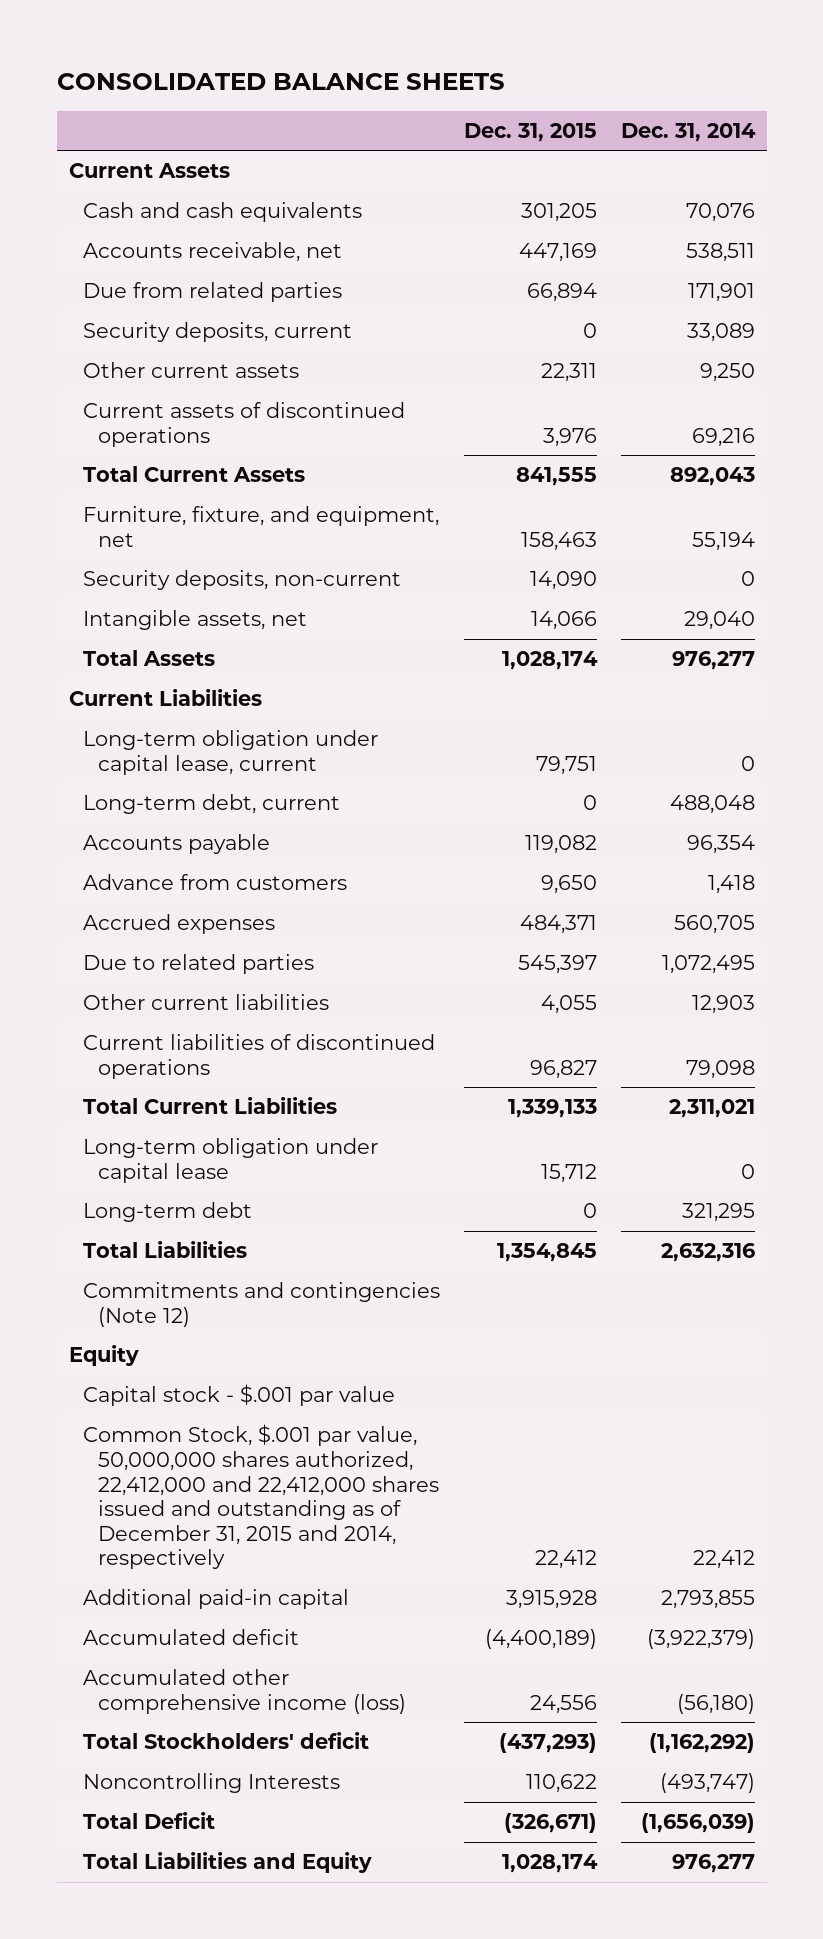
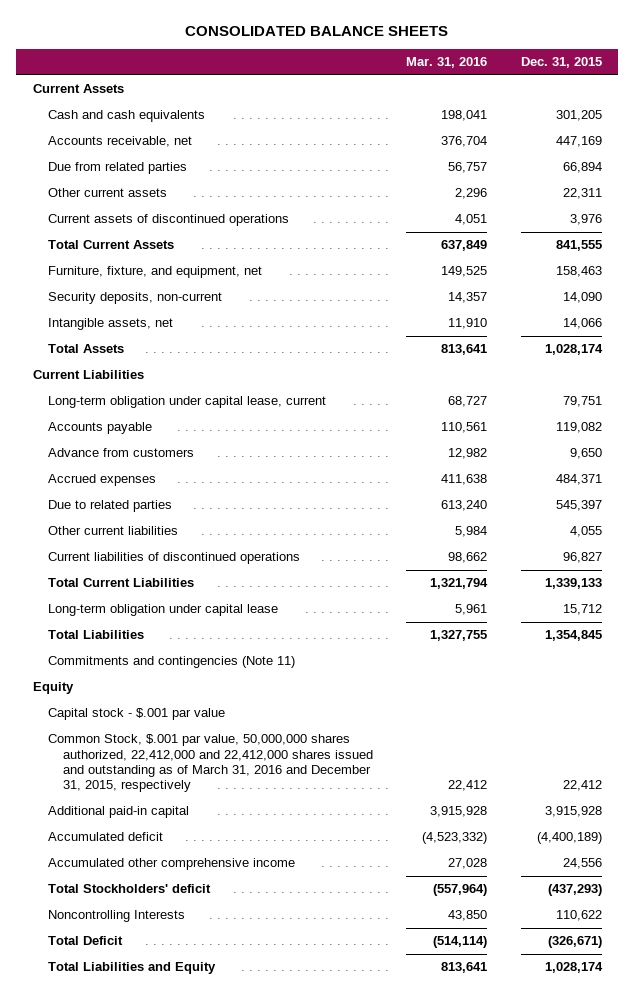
- | Dec. 31, 2015 | Dec. 31, 2014
+ | Mar. 31, 2016 | Dec. 31, 2015
- Security deposits, current | 0 | 33,089
- Long-term debt, current | 0 | 488,048
- Long-term debt | 0 | 321,295
- Commitments and contingencies (Note 12)
+ Commitments and contingencies (Note 11)
- Common Stock, $.001 par value, 50,000,000 shares authorized, 22,412,000 and 22,412,000 shares issued and outstanding as of December 31, 2015 and 2014, respectively | 22,412 | 22,412
+ Common Stock, $.001 par value, 50,000,000 shares authorized, 22,412,000 and 22,412,000 shares issued and outstanding as of March 31, 2016 and December 31, 2015, respectively | 22,412 | 22,412
- Accumulated other comprehensive income (loss) | 24,556 | (56,180)
+ Accumulated other comprehensive income | 27,028 | 24,556

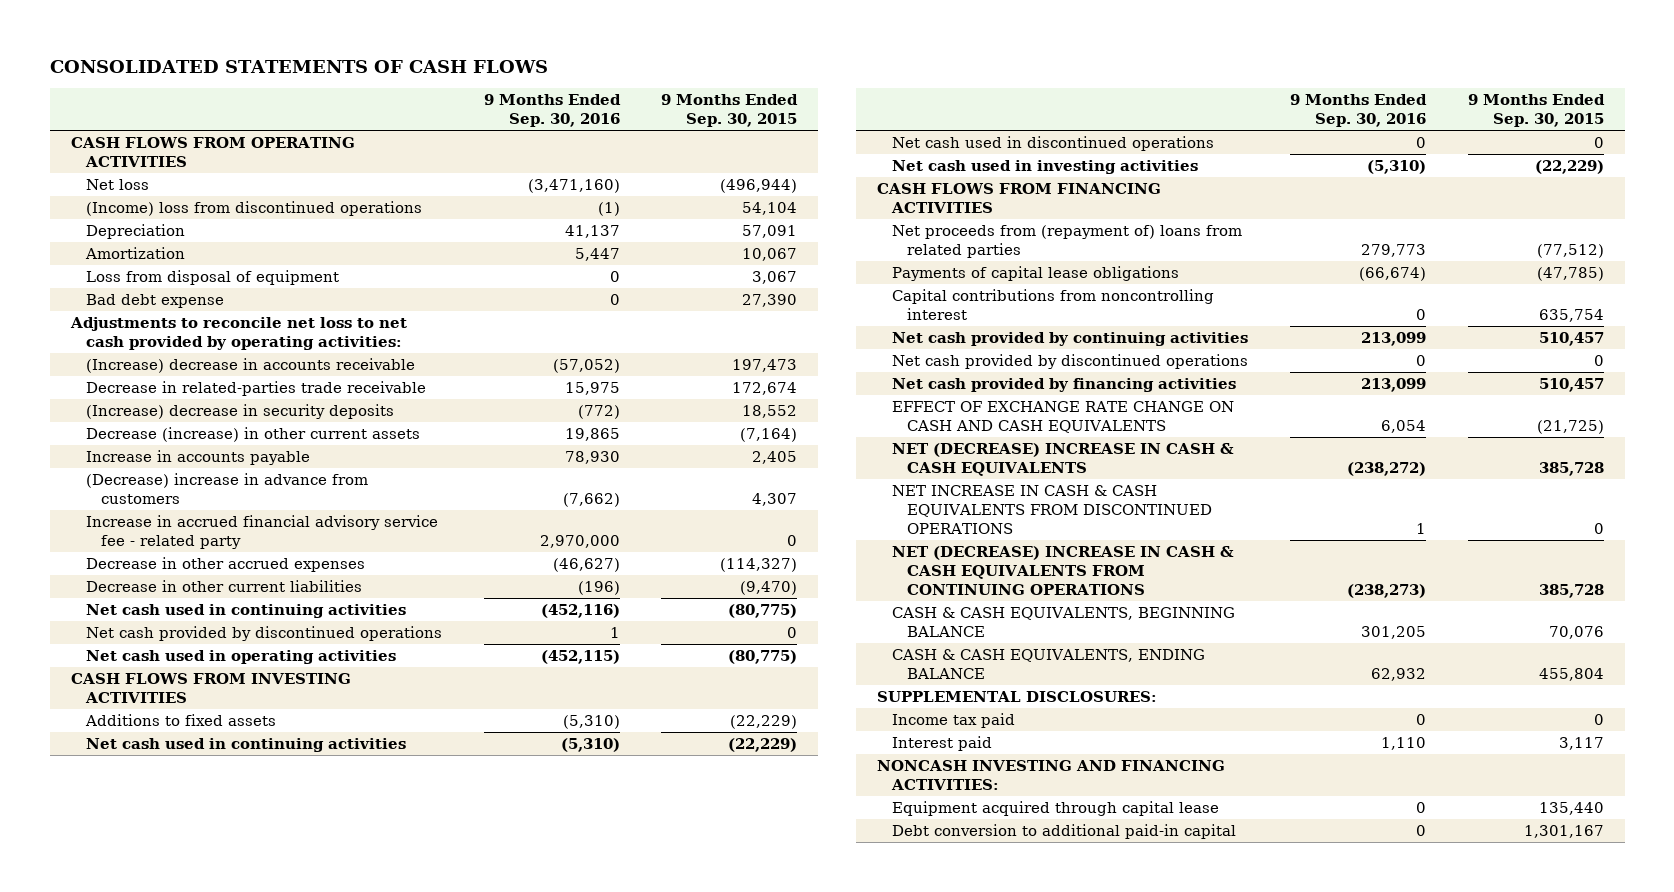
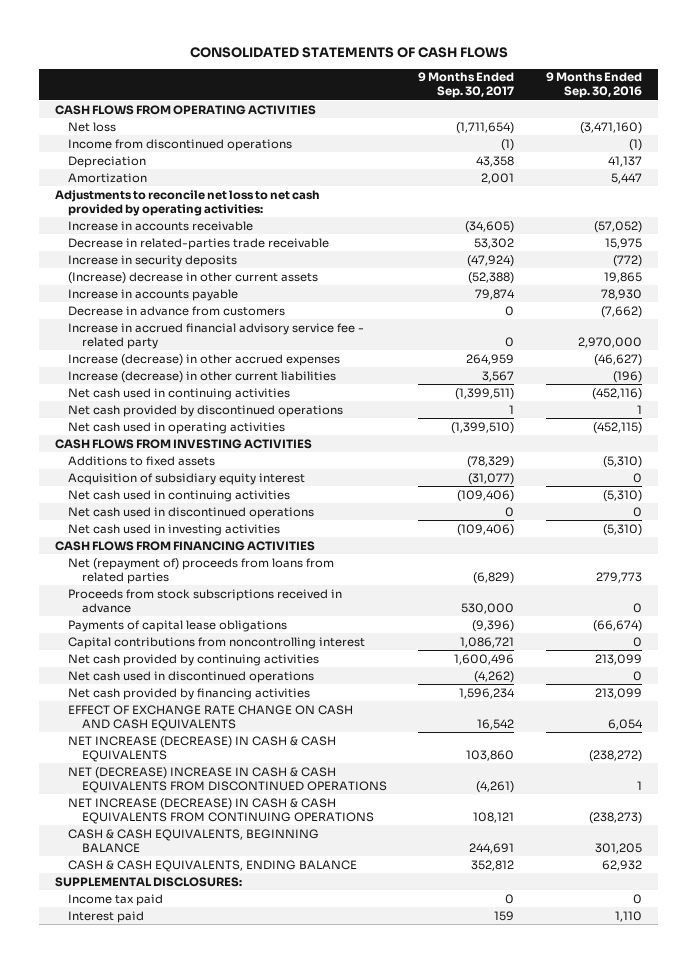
- | 9 Months Ended Sep. 30, 2016 | 9 Months Ended Sep. 30, 2015
+ | 9 Months Ended Sep. 30, 2017 | 9 Months Ended Sep. 30, 2016
- (Income) loss from discontinued operations | (1) | 54,104
+ Income from discontinued operations | (1) | (1)
- Loss from disposal of equipment | 0 | 3,067
- Bad debt expense | 0 | 27,390
- (Increase) decrease in accounts receivable | (57,052) | 197,473
+ Increase in accounts receivable | (34,605) | (57,052)
- (Increase) decrease in security deposits | (772) | 18,552
- Decrease (increase) in other current assets | 19,865 | (7,164)
+ Increase in security deposits | (47,924) | (772)
+ (Increase) decrease in other current assets | (52,388) | 19,865
- (Decrease) increase in advance from customers | (7,662) | 4,307
+ Decrease in advance from customers | 0 | (7,662)
- Decrease in other accrued expenses | (46,627) | (114,327)
- Decrease in other current liabilities | (196) | (9,470)
+ Increase (decrease) in other accrued expenses | 264,959 | (46,627)
+ Increase (decrease) in other current liabilities | 3,567 | (196)
+ Acquisition of subsidiary equity interest | (31,077) | 0
- Net proceeds from (repayment of) loans from related parties | 279,773 | (77,512)
+ Net (repayment of) proceeds from loans from related parties | (6,829) | 279,773
+ Proceeds from stock subscriptions received in advance | 530,000 | 0
- Net cash provided by discontinued operations | 0 | 0
+ Net cash used in discontinued operations | (4,262) | 0
- NET (DECREASE) INCREASE IN CASH & CASH EQUIVALENTS | (238,272) | 385,728
- NET INCREASE IN CASH & CASH EQUIVALENTS FROM DISCONTINUED OPERATIONS | 1 | 0
- NET (DECREASE) INCREASE IN CASH & CASH EQUIVALENTS FROM CONTINUING OPERATIONS | (238,273) | 385,728
+ NET INCREASE (DECREASE) IN CASH & CASH EQUIVALENTS | 103,860 | (238,272)
+ NET (DECREASE) INCREASE IN CASH & CASH EQUIVALENTS FROM DISCONTINUED OPERATIONS | (4,261) | 1
+ NET INCREASE (DECREASE) IN CASH & CASH EQUIVALENTS FROM CONTINUING OPERATIONS | 108,121 | (238,273)
- NONCASH INVESTING AND FINANCING ACTIVITIES:
- Equipment acquired through capital lease | 0 | 135,440
- Debt conversion to additional paid-in capital | 0 | 1,301,167

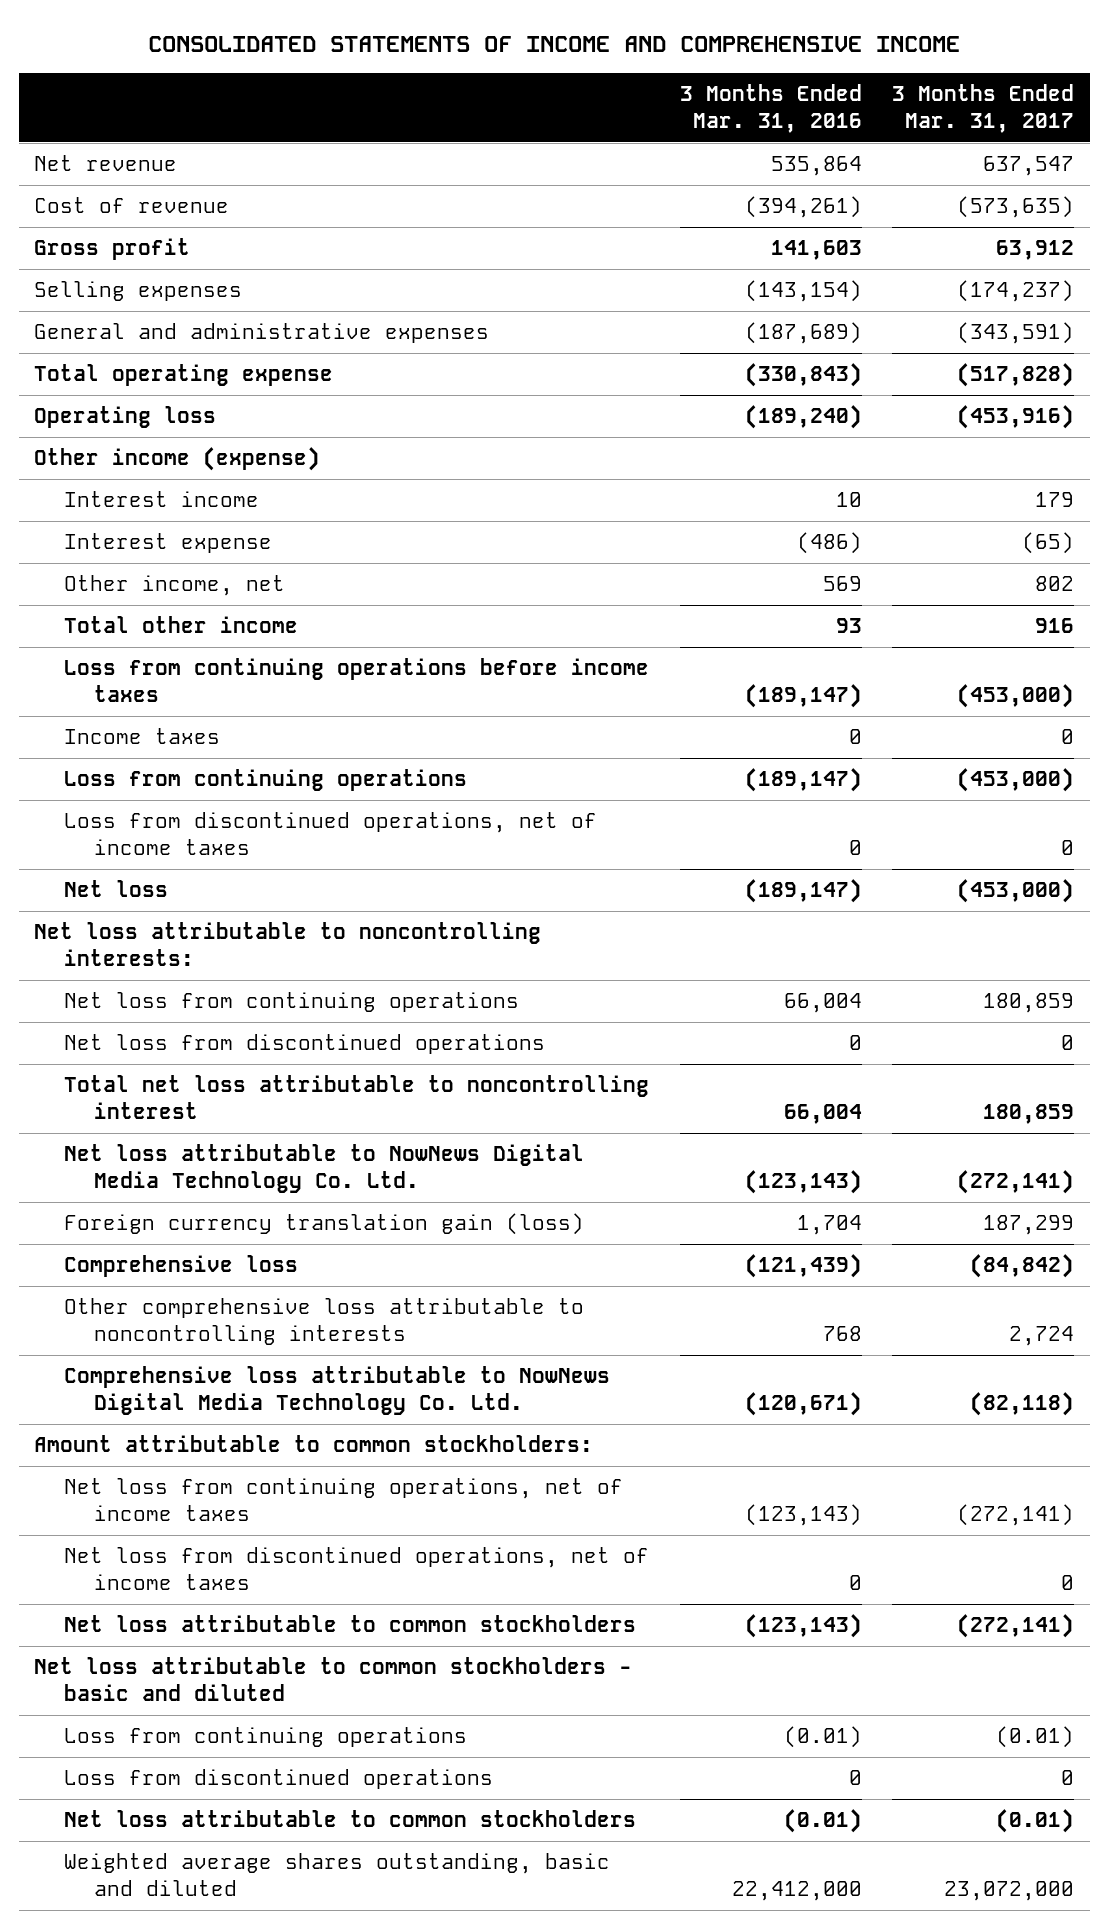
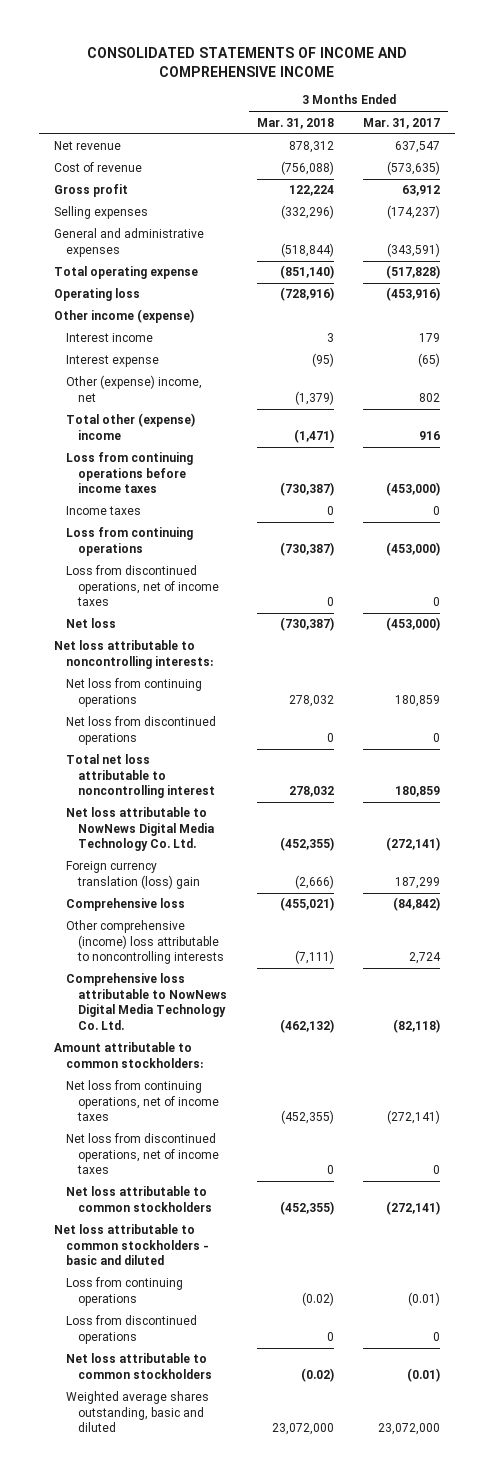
- | 3 Months Ended Mar. 31, 2016 | 3 Months Ended Mar. 31, 2017
+ | 3 Months Ended Mar. 31, 2018 | 3 Months Ended Mar. 31, 2017
- Other income, net | 569 | 802
- Total other income | 93 | 916
+ Other (expense) income, net | (1,379) | 802
+ Total other (expense) income | (1,471) | 916
- Foreign currency translation gain (loss) | 1,704 | 187,299
+ Foreign currency translation (loss) gain | (2,666) | 187,299
- Other comprehensive loss attributable to noncontrolling interests | 768 | 2,724
+ Other comprehensive (income) loss attributable to noncontrolling interests | (7,111) | 2,724

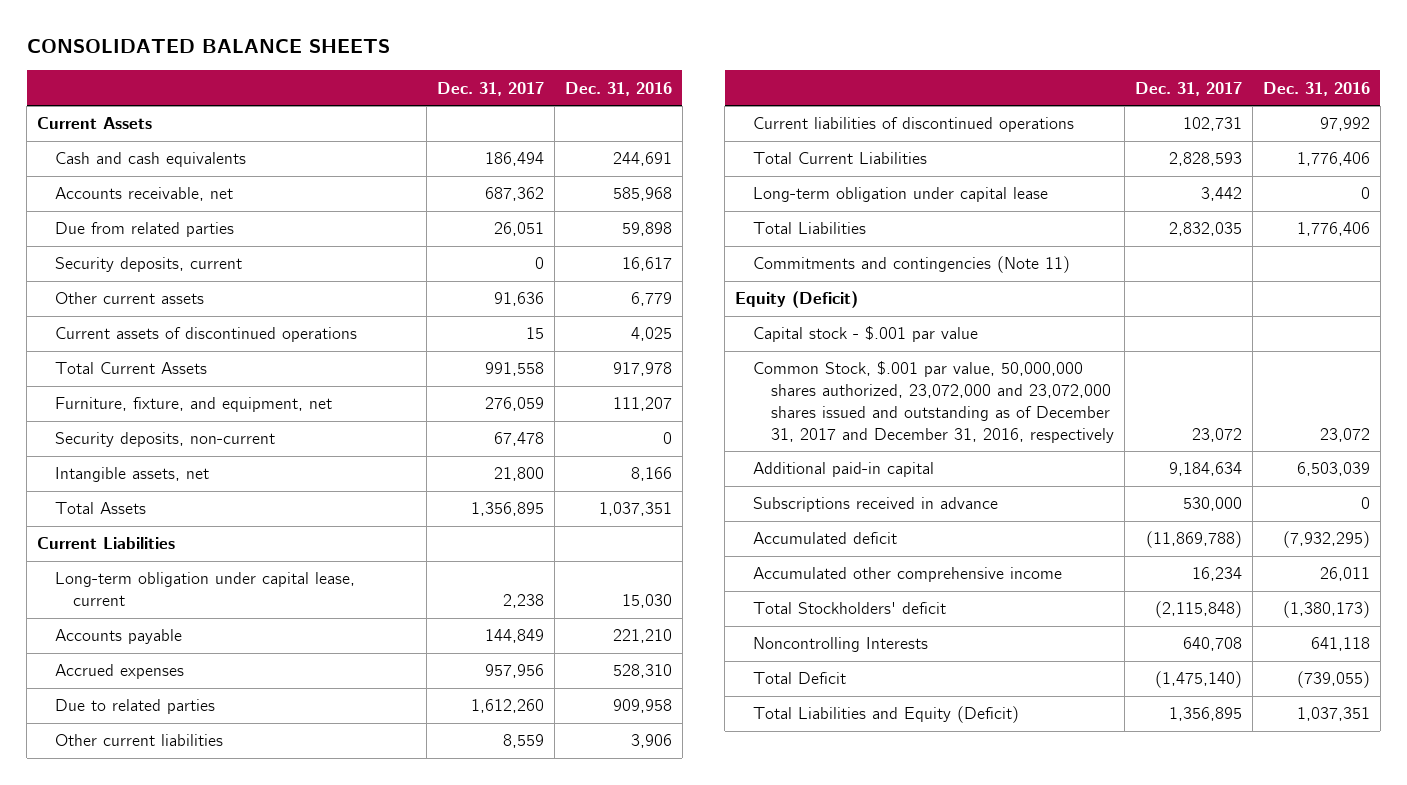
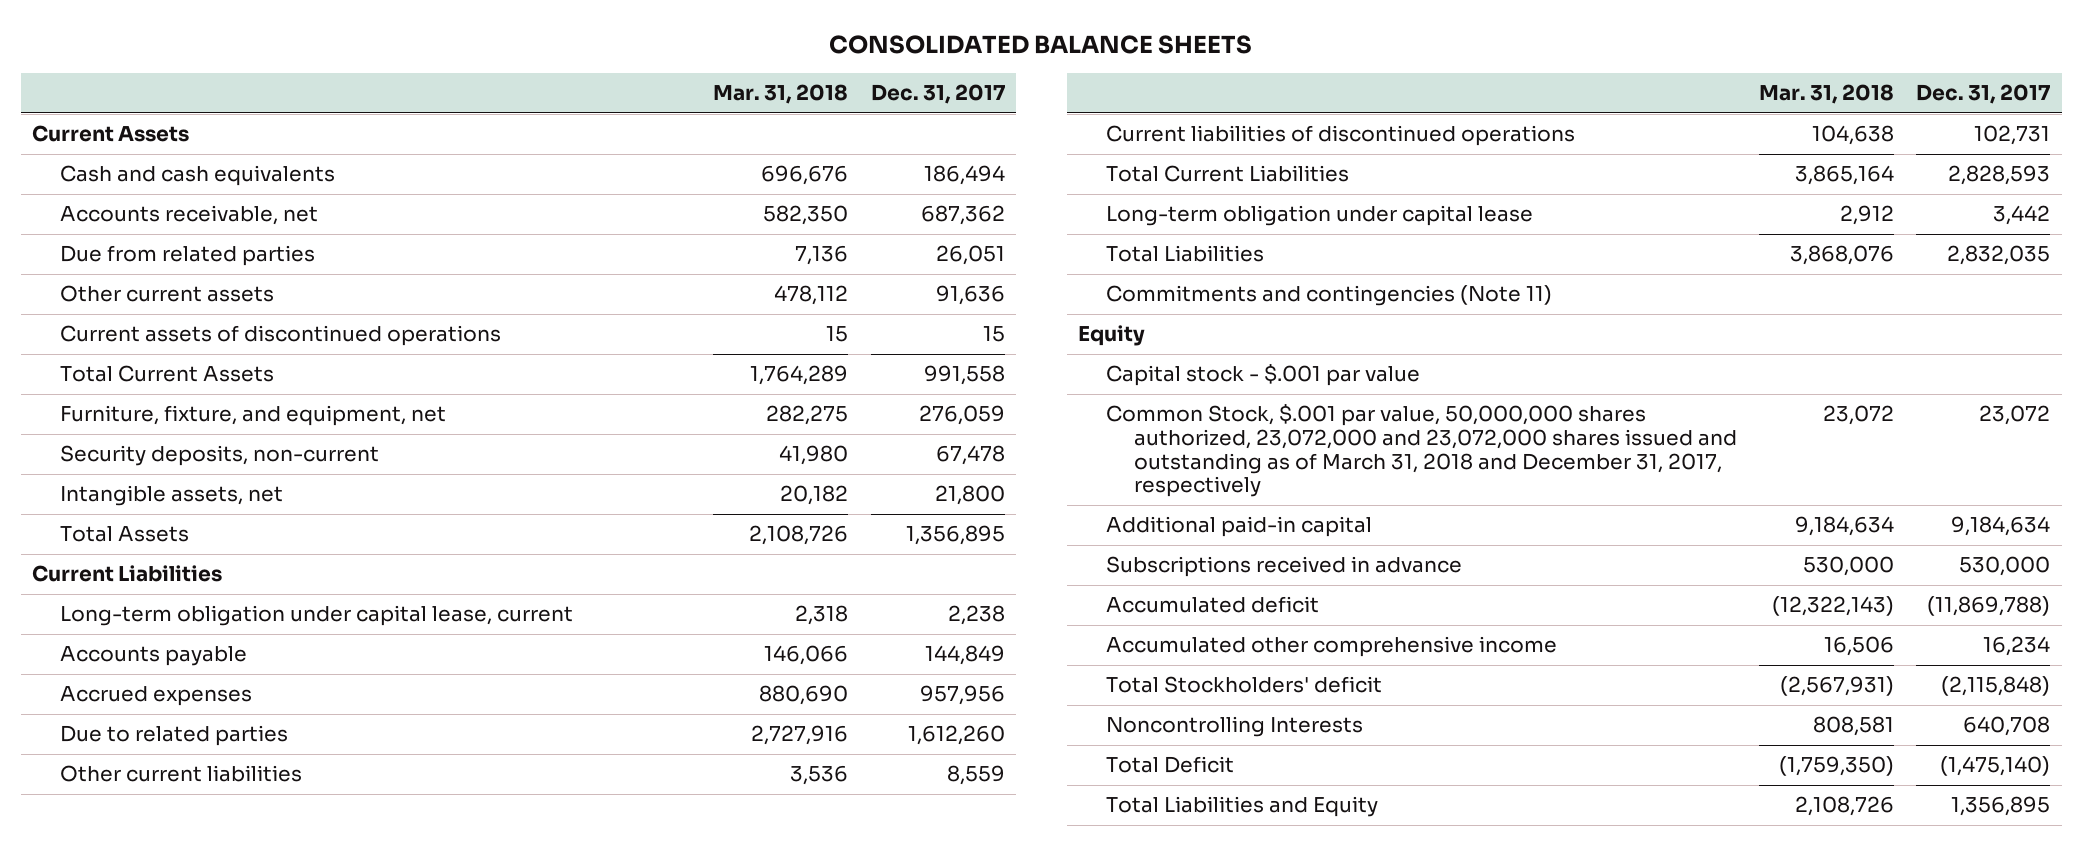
- | Dec. 31, 2017 | Dec. 31, 2016
+ | Mar. 31, 2018 | Dec. 31, 2017
- Security deposits, current | 0 | 16,617
- Equity (Deficit)
+ Equity
- Common Stock, $.001 par value, 50,000,000 shares authorized, 23,072,000 and 23,072,000 shares issued and outstanding as of December 31, 2017 and December 31, 2016, respectively | 23,072 | 23,072
+ Common Stock, $.001 par value, 50,000,000 shares authorized, 23,072,000 and 23,072,000 shares issued and outstanding as of March 31, 2018 and December 31, 2017, respectively | 23,072 | 23,072
- Total Liabilities and Equity (Deficit) | 1,356,895 | 1,037,351
+ Total Liabilities and Equity | 2,108,726 | 1,356,895

